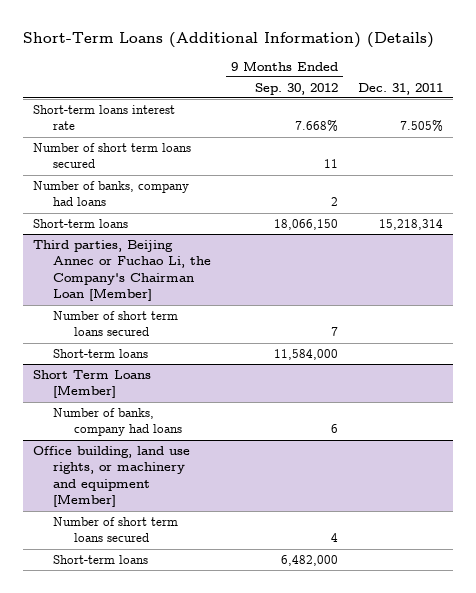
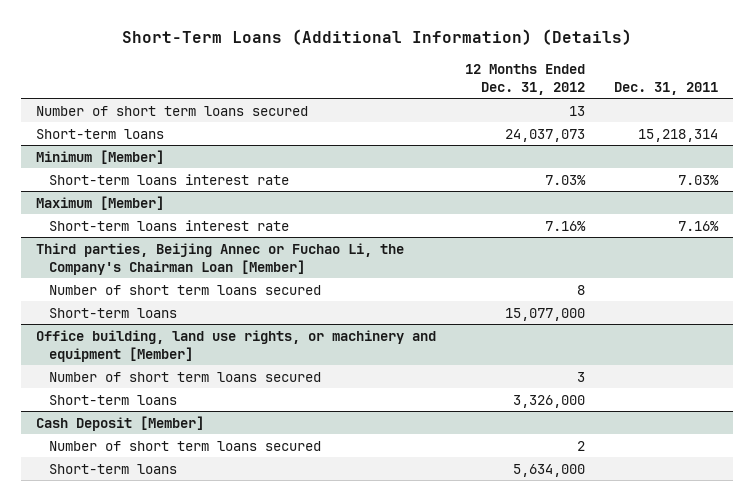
- | 9 Months Ended Sep. 30, 2012 | Dec. 31, 2011
+ | 12 Months Ended Dec. 31, 2012 | Dec. 31, 2011
- Short-term loans interest rate | 7.668% | 7.505%
- Number of banks, company had loans | 2 |
+ Minimum [Member]
+ Short-term loans interest rate | 7.03% | 7.03%
+ Maximum [Member]
+ Short-term loans interest rate | 7.16% | 7.16%
- Short Term Loans [Member]
- Number of banks, company had loans | 6 |
+ Cash Deposit [Member]
+ Number of short term loans secured | 2 |
+ Short-term loans | 5,634,000 |

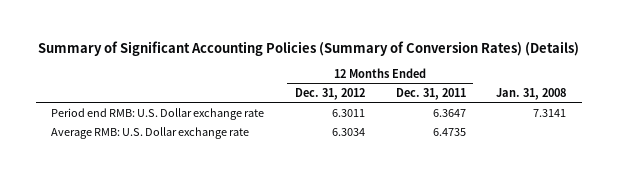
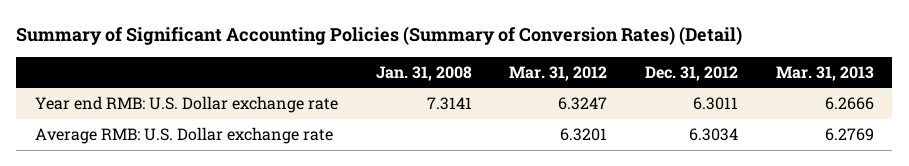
- Summary of Significant Accounting Policies (Summary of Conversion Rates) (Details)
+ Summary of Significant Accounting Policies (Summary of Conversion Rates) (Detail)
- | 12 Months Ended Dec. 31, 2012 | 12 Months Ended Dec. 31, 2011 | Jan. 31, 2008
+ | Jan. 31, 2008 | Mar. 31, 2012 | Dec. 31, 2012 | Mar. 31, 2013
- Period end RMB: U.S. Dollar exchange rate | 6.3011 | 6.3647 | 7.3141
+ Year end RMB: U.S. Dollar exchange rate | 7.3141 | 6.3247 | 6.3011 | 6.2666

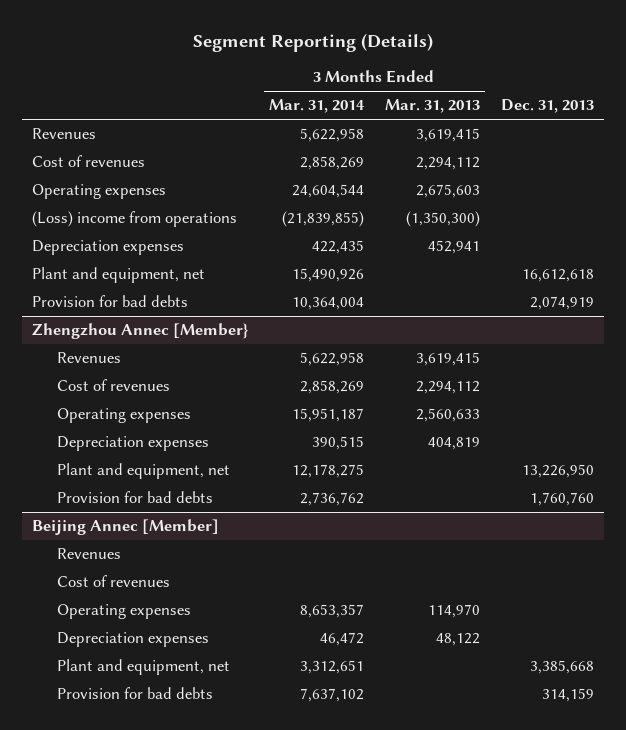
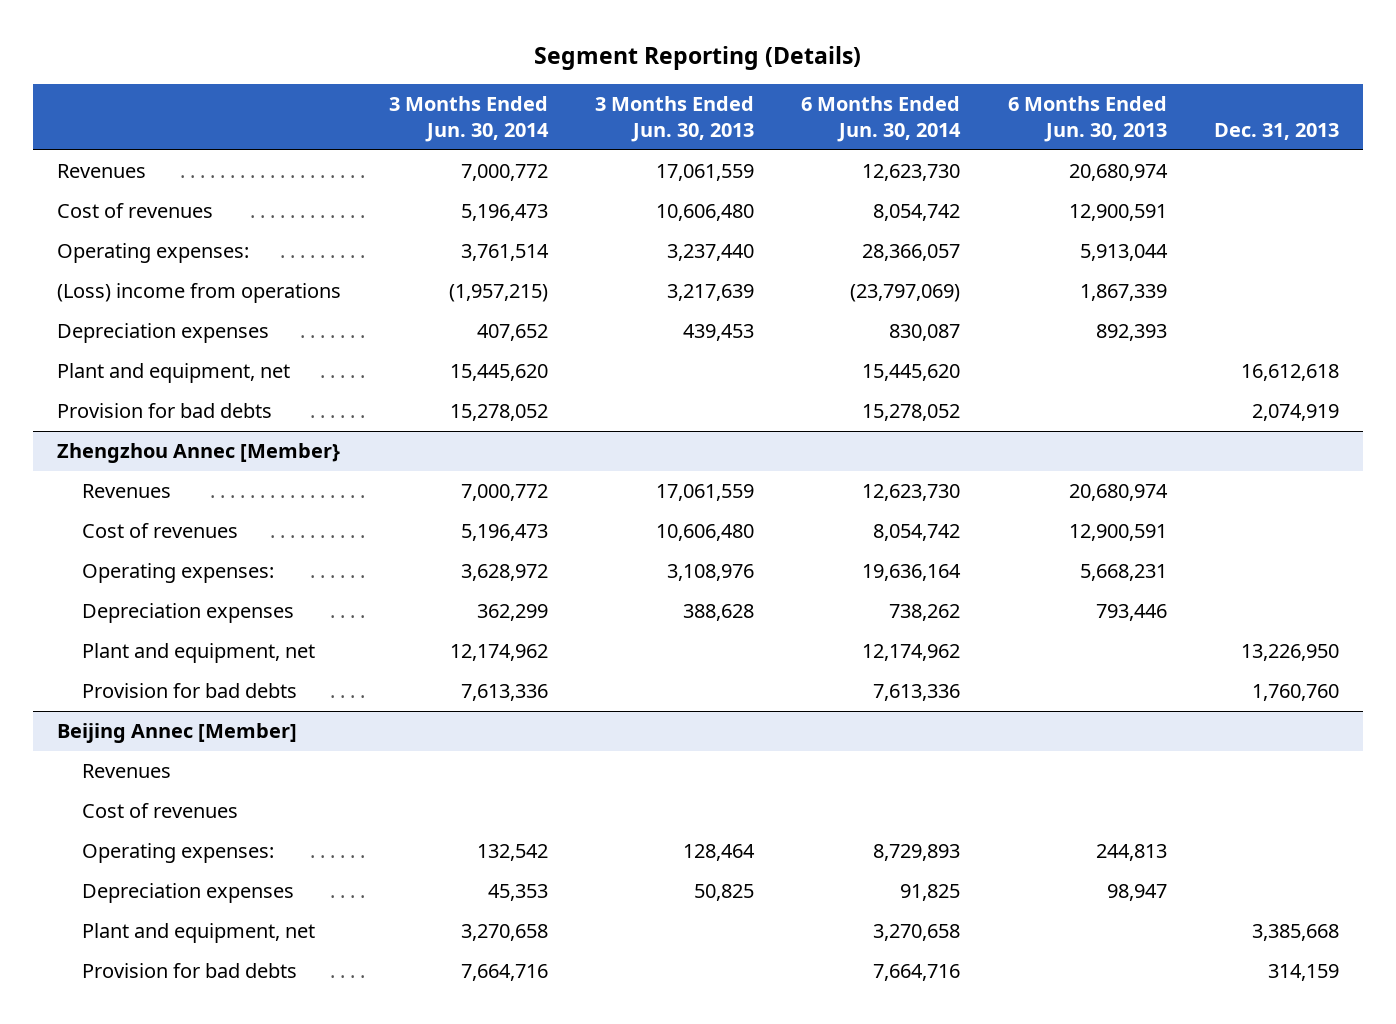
- | 3 Months Ended Mar. 31, 2014 | 3 Months Ended Mar. 31, 2013 | Dec. 31, 2013
+ | 3 Months Ended Jun. 30, 2014 | 3 Months Ended Jun. 30, 2013 | 6 Months Ended Jun. 30, 2014 | 6 Months Ended Jun. 30, 2013 | Dec. 31, 2013
- Operating expenses | 24,604,544 | 2,675,603 |
+ Operating expenses: | 3,761,514 | 3,237,440 | 28,366,057 | 5,913,044 |
@ Zhengzhou Annec [Member}
- Operating expenses | 15,951,187 | 2,560,633 |
+ Operating expenses: | 3,628,972 | 3,108,976 | 19,636,164 | 5,668,231 |
@ Beijing Annec [Member]
- Operating expenses | 8,653,357 | 114,970 |
+ Operating expenses: | 132,542 | 128,464 | 8,729,893 | 244,813 |

